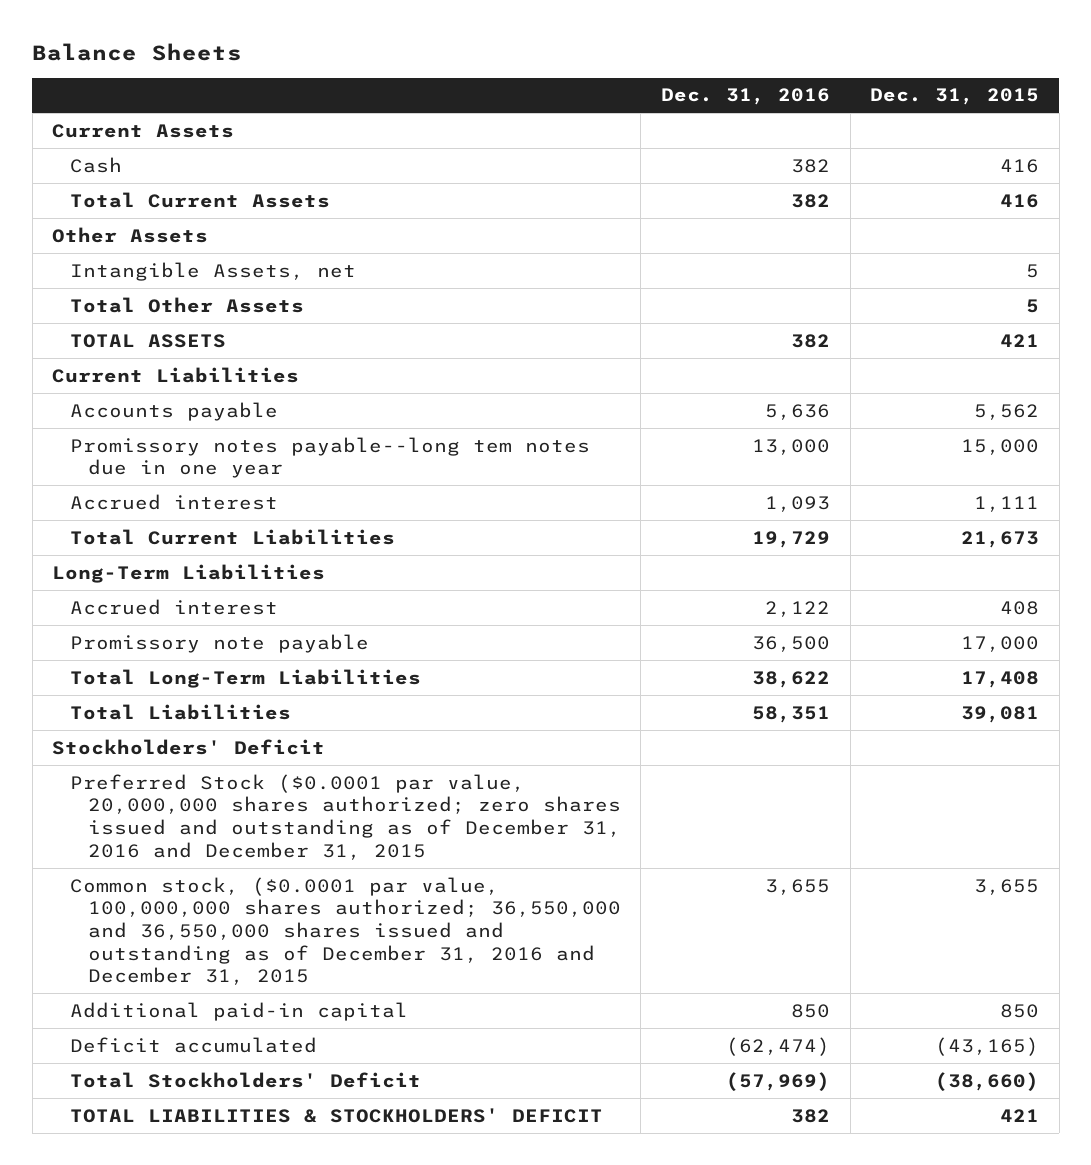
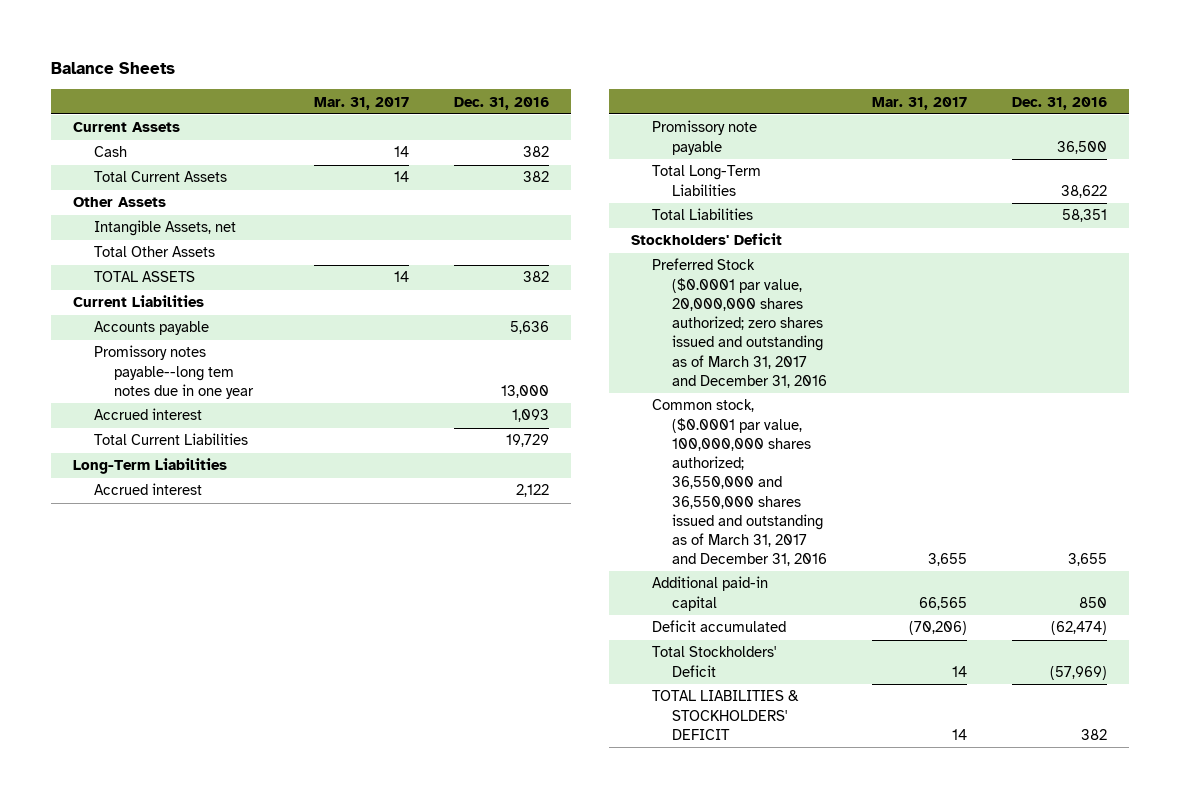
- | Dec. 31, 2016 | Dec. 31, 2015
+ | Mar. 31, 2017 | Dec. 31, 2016
- Preferred Stock ($0.0001 par value, 20,000,000 shares authorized; zero shares issued and outstanding as of December 31, 2016 and December 31, 2015
- Common stock, ($0.0001 par value, 100,000,000 shares authorized; 36,550,000 and 36,550,000 shares issued and outstanding as of December 31, 2016 and December 31, 2015 | 3,655 | 3,655
+ Preferred Stock ($0.0001 par value, 20,000,000 shares authorized; zero shares issued and outstanding as of March 31, 2017 and December 31, 2016
+ Common stock, ($0.0001 par value, 100,000,000 shares authorized; 36,550,000 and 36,550,000 shares issued and outstanding as of March 31, 2017 and December 31, 2016 | 3,655 | 3,655

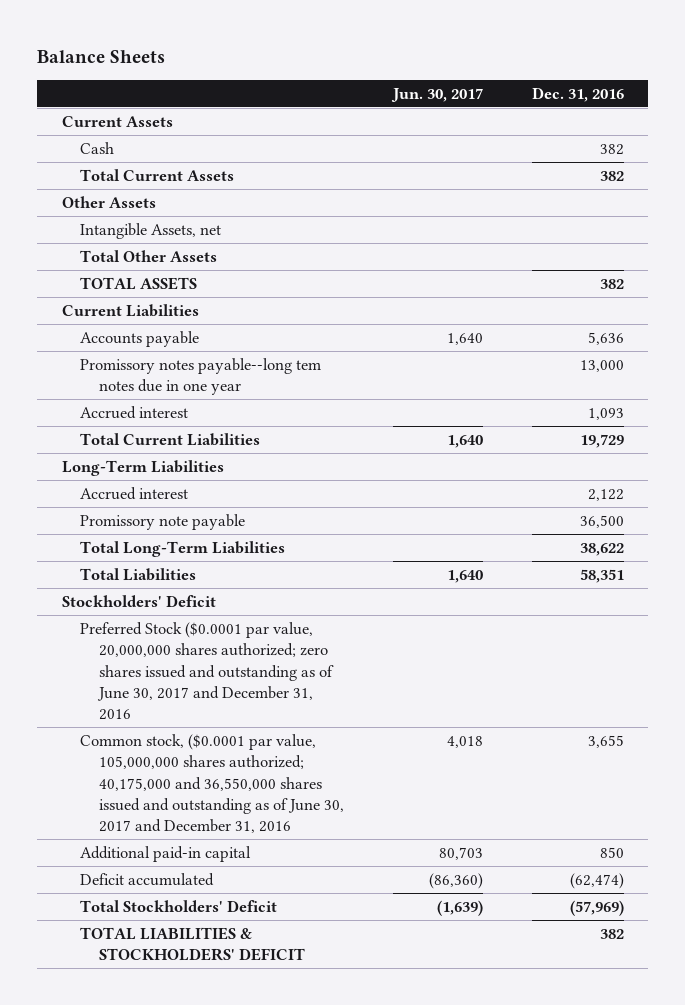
- | Mar. 31, 2017 | Dec. 31, 2016
+ | Jun. 30, 2017 | Dec. 31, 2016
- Preferred Stock ($0.0001 par value, 20,000,000 shares authorized; zero shares issued and outstanding as of March 31, 2017 and December 31, 2016
- Common stock, ($0.0001 par value, 100,000,000 shares authorized; 36,550,000 and 36,550,000 shares issued and outstanding as of March 31, 2017 and December 31, 2016 | 3,655 | 3,655
+ Preferred Stock ($0.0001 par value, 20,000,000 shares authorized; zero shares issued and outstanding as of June 30, 2017 and December 31, 2016
+ Common stock, ($0.0001 par value, 105,000,000 shares authorized; 40,175,000 and 36,550,000 shares issued and outstanding as of June 30, 2017 and December 31, 2016 | 4,018 | 3,655

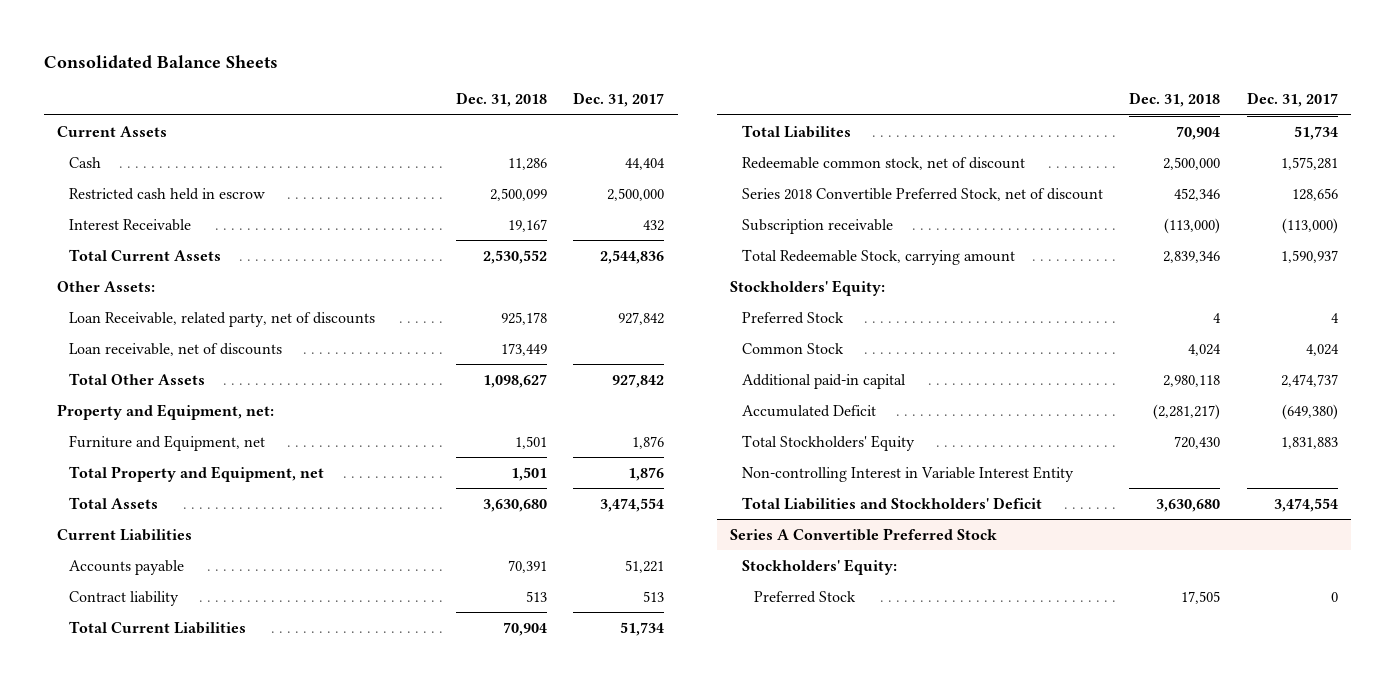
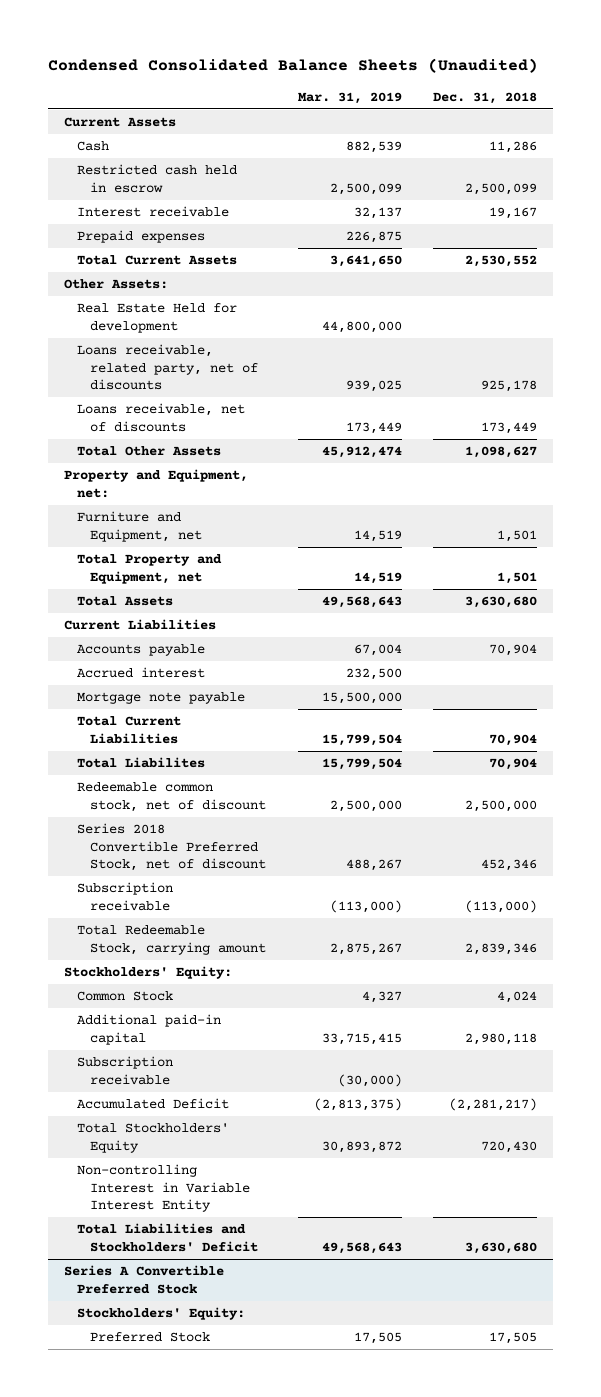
- Consolidated Balance Sheets
+ Condensed Consolidated Balance Sheets (Unaudited)
- | Dec. 31, 2018 | Dec. 31, 2017
+ | Mar. 31, 2019 | Dec. 31, 2018
- Interest Receivable | 19,167 | 432
+ Interest receivable | 32,137 | 19,167
+ Prepaid expenses | 226,875 |
- Loan Receivable, related party, net of discounts | 925,178 | 927,842
- Loan receivable, net of discounts | 173,449 |
+ Real Estate Held for development | 44,800,000 |
+ Loans receivable, related party, net of discounts | 939,025 | 925,178
+ Loans receivable, net of discounts | 173,449 | 173,449
- Accounts payable | 70,391 | 51,221
- Contract liability | 513 | 513
+ Accounts payable | 67,004 | 70,904
+ Accrued interest | 232,500 |
+ Mortgage note payable | 15,500,000 |
- Preferred Stock | 4 | 4
+ Subscription receivable | (30,000) |

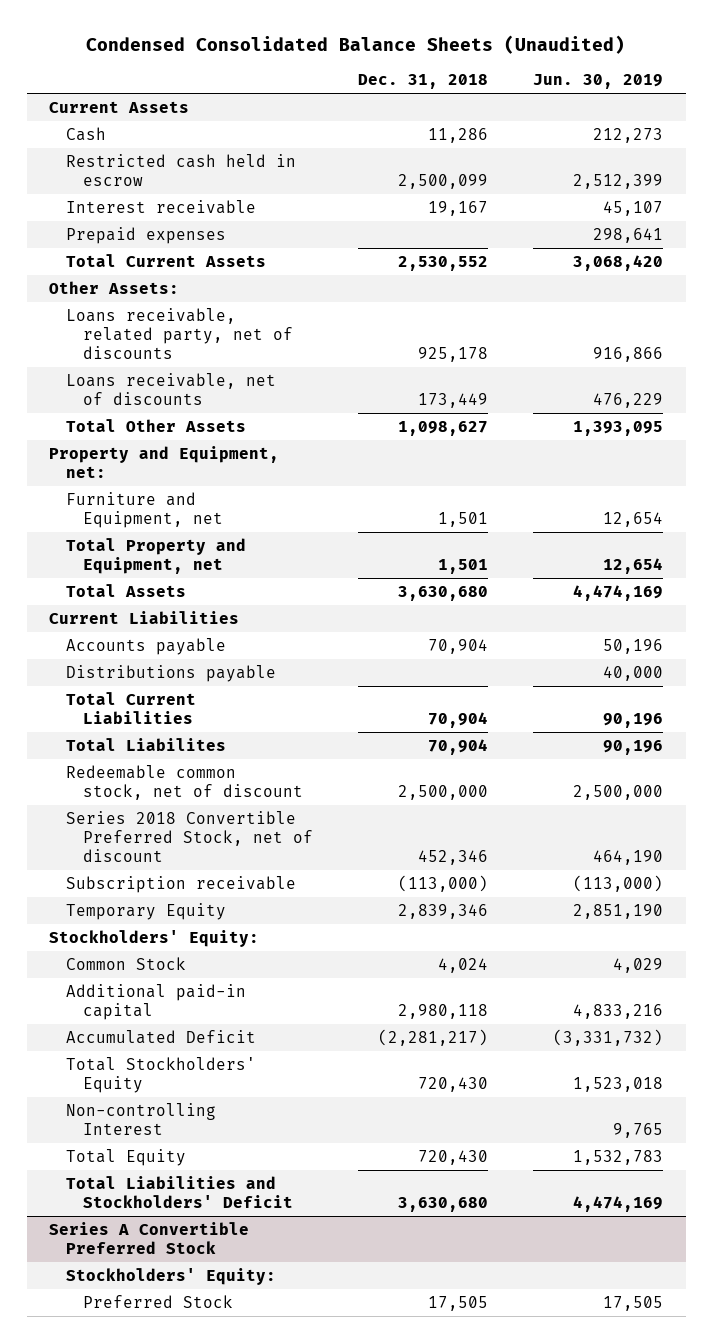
- | Mar. 31, 2019 | Dec. 31, 2018
+ | Dec. 31, 2018 | Jun. 30, 2019
- Real Estate Held for development | 44,800,000 |
- Accrued interest | 232,500 |
- Mortgage note payable | 15,500,000 |
+ Distributions payable | | 40,000
- Total Redeemable Stock, carrying amount | 2,875,267 | 2,839,346
+ Temporary Equity | 2,839,346 | 2,851,190
- Subscription receivable | (30,000) |
- Non-controlling Interest in Variable Interest Entity
+ Non-controlling Interest | | 9,765
+ Total Equity | 720,430 | 1,532,783

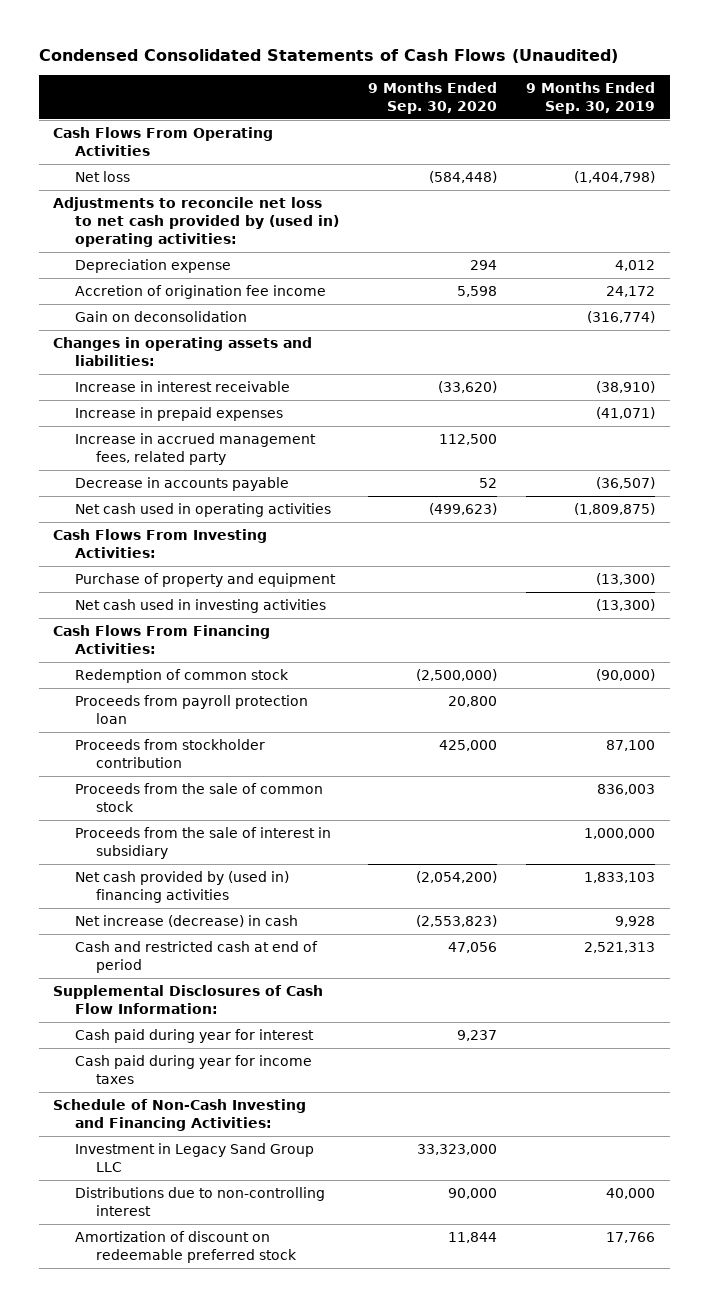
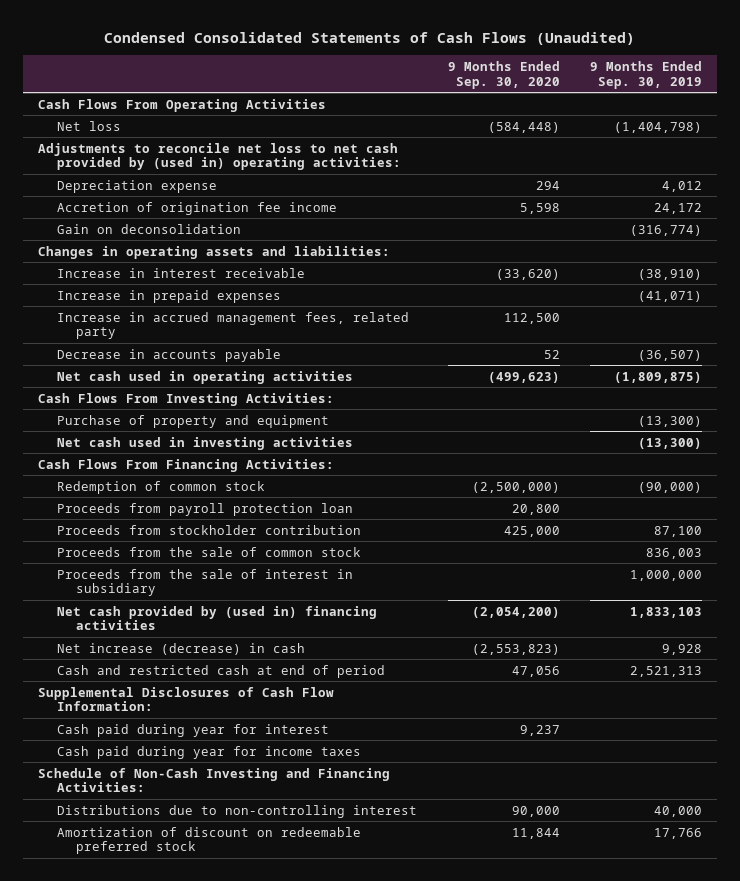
- Investment in Legacy Sand Group LLC | 33,323,000 |

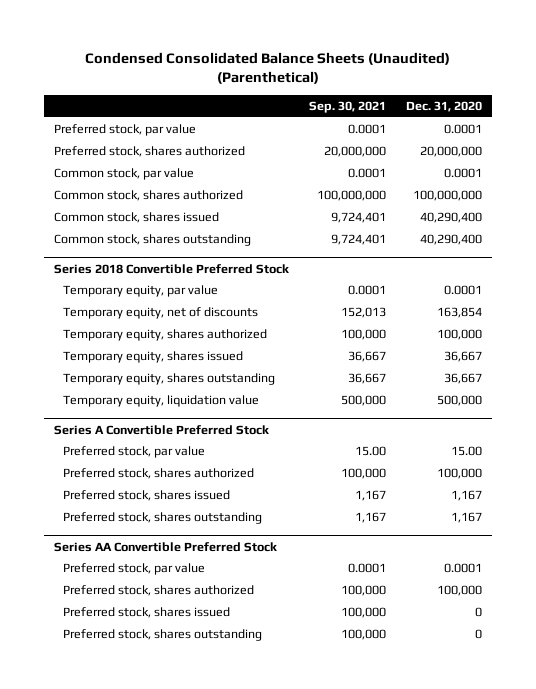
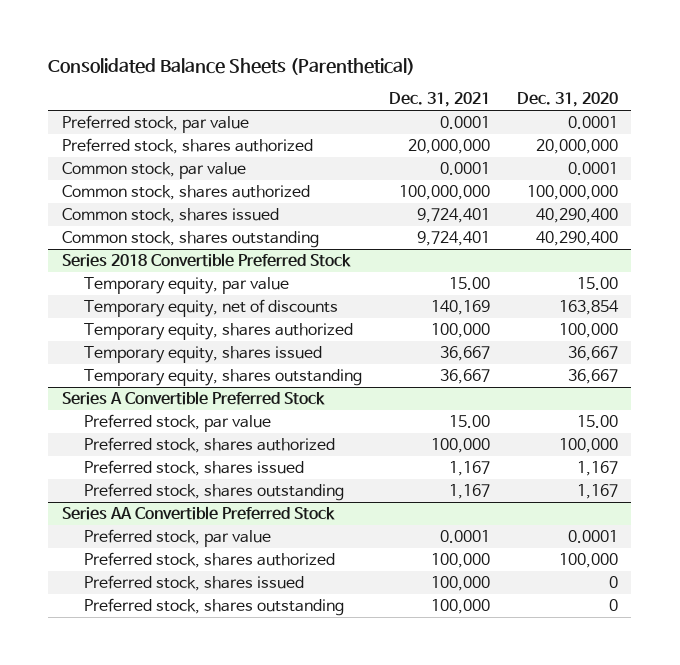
- Condensed Consolidated Balance Sheets (Unaudited) (Parenthetical)
+ Consolidated Balance Sheets (Parenthetical)
- | Sep. 30, 2021 | Dec. 31, 2020
+ | Dec. 31, 2021 | Dec. 31, 2020
@ Series 2018 Convertible Preferred Stock
- Temporary equity, par value | 0.0001 | 0.0001
+ Temporary equity, par value | 15.00 | 15.00
- Temporary equity, liquidation value | 500,000 | 500,000

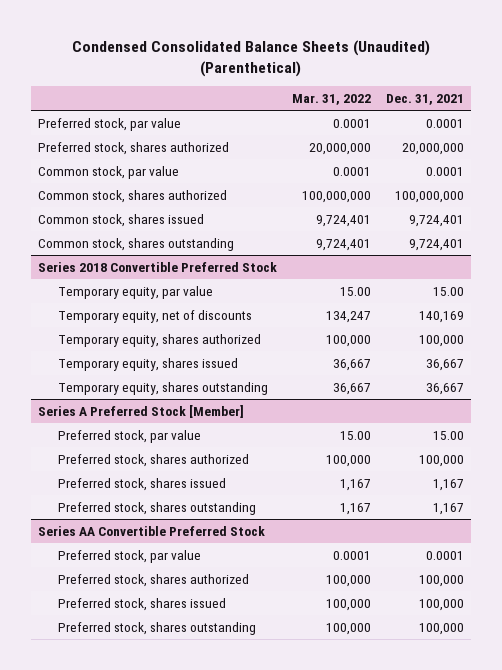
- Consolidated Balance Sheets (Parenthetical)
+ Condensed Consolidated Balance Sheets (Unaudited) (Parenthetical)
- | Dec. 31, 2021 | Dec. 31, 2020
+ | Mar. 31, 2022 | Dec. 31, 2021
- Series A Convertible Preferred Stock
+ Series A Preferred Stock [Member]

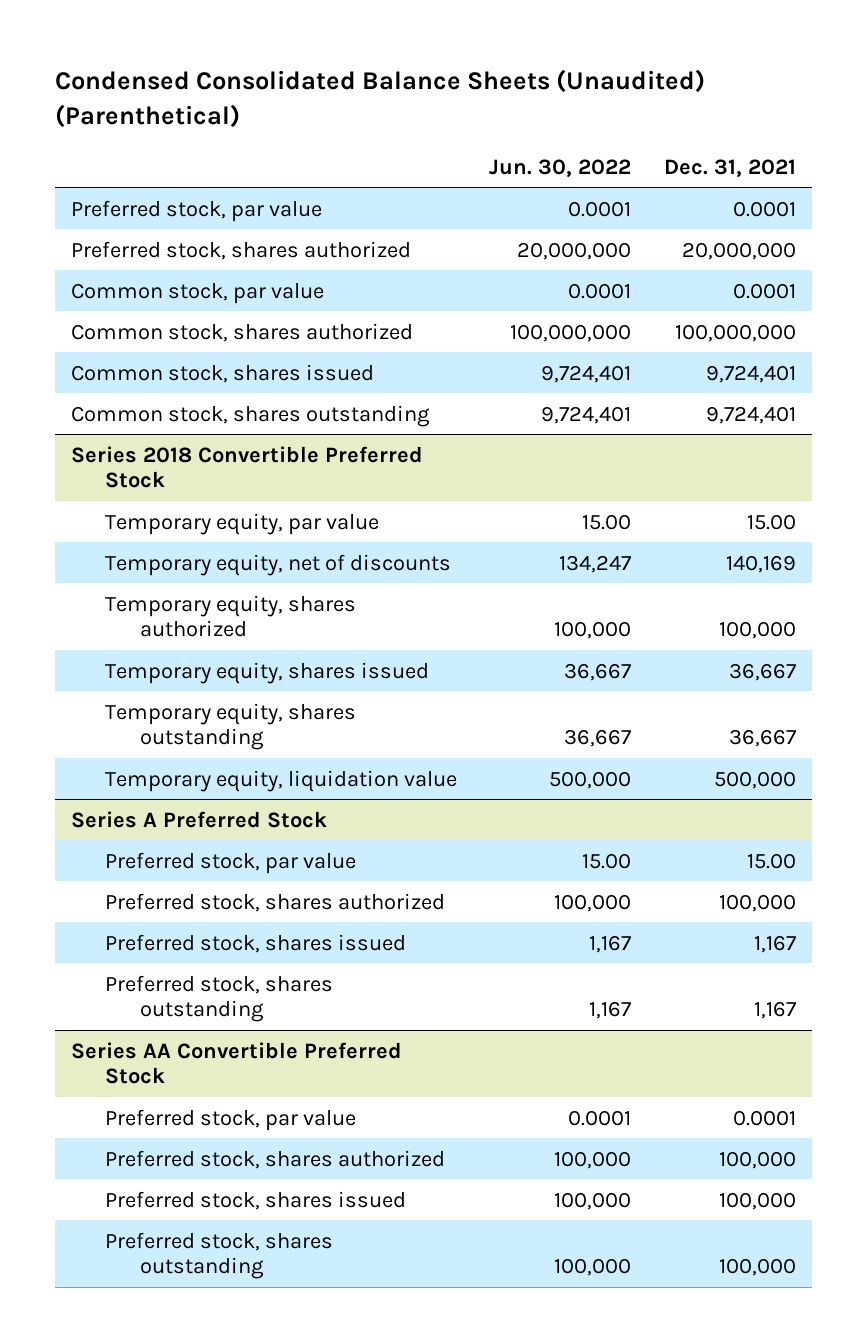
- | Mar. 31, 2022 | Dec. 31, 2021
+ | Jun. 30, 2022 | Dec. 31, 2021
- Series A Preferred Stock [Member]
@ Series 2018 Convertible Preferred Stock
+ Temporary equity, liquidation value | 500,000 | 500,000
+ Series A Preferred Stock

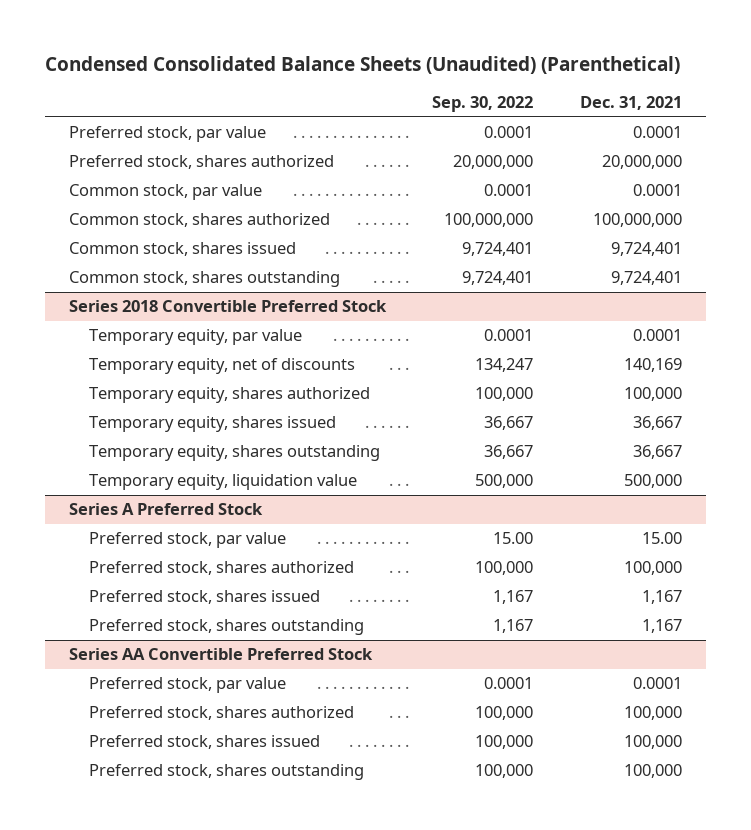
- | Jun. 30, 2022 | Dec. 31, 2021
+ | Sep. 30, 2022 | Dec. 31, 2021
@ Series 2018 Convertible Preferred Stock
- Temporary equity, par value | 15.00 | 15.00
+ Temporary equity, par value | 0.0001 | 0.0001

